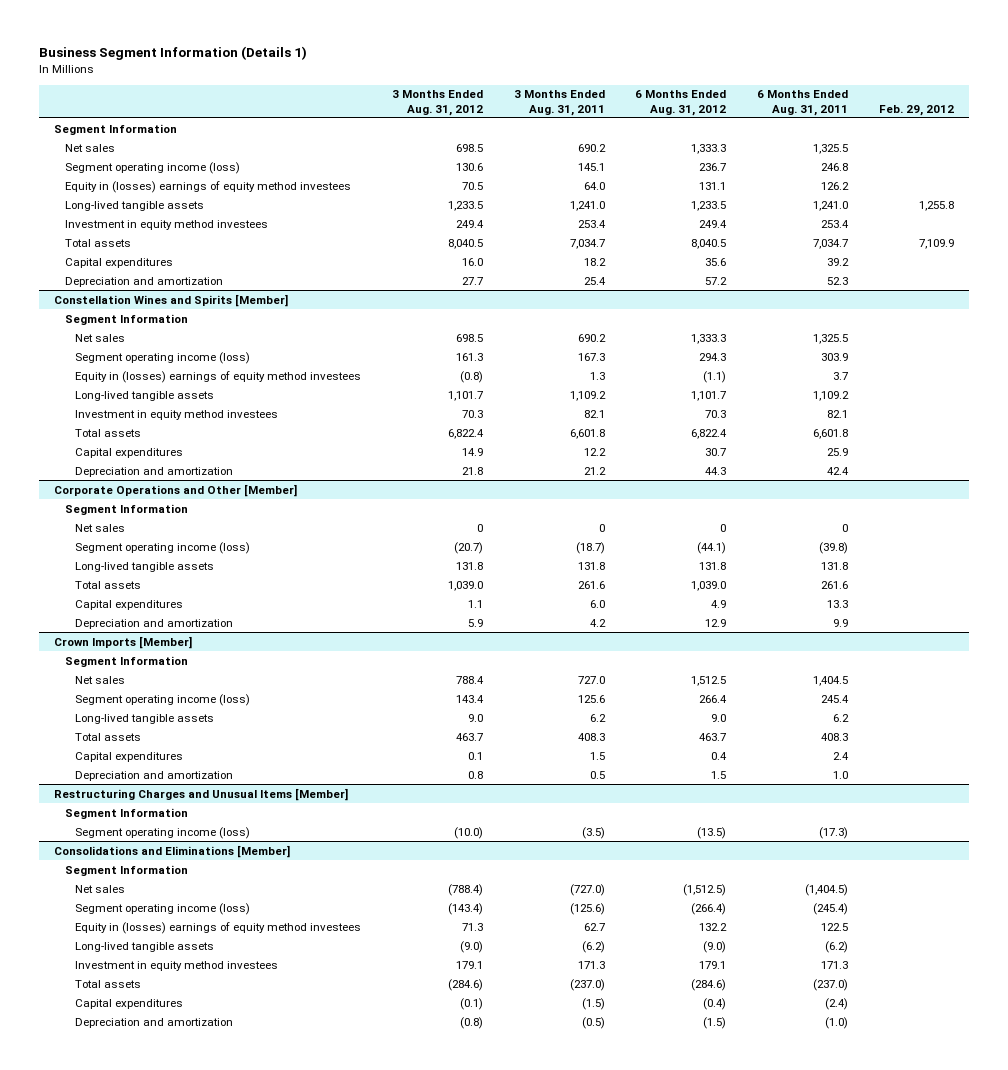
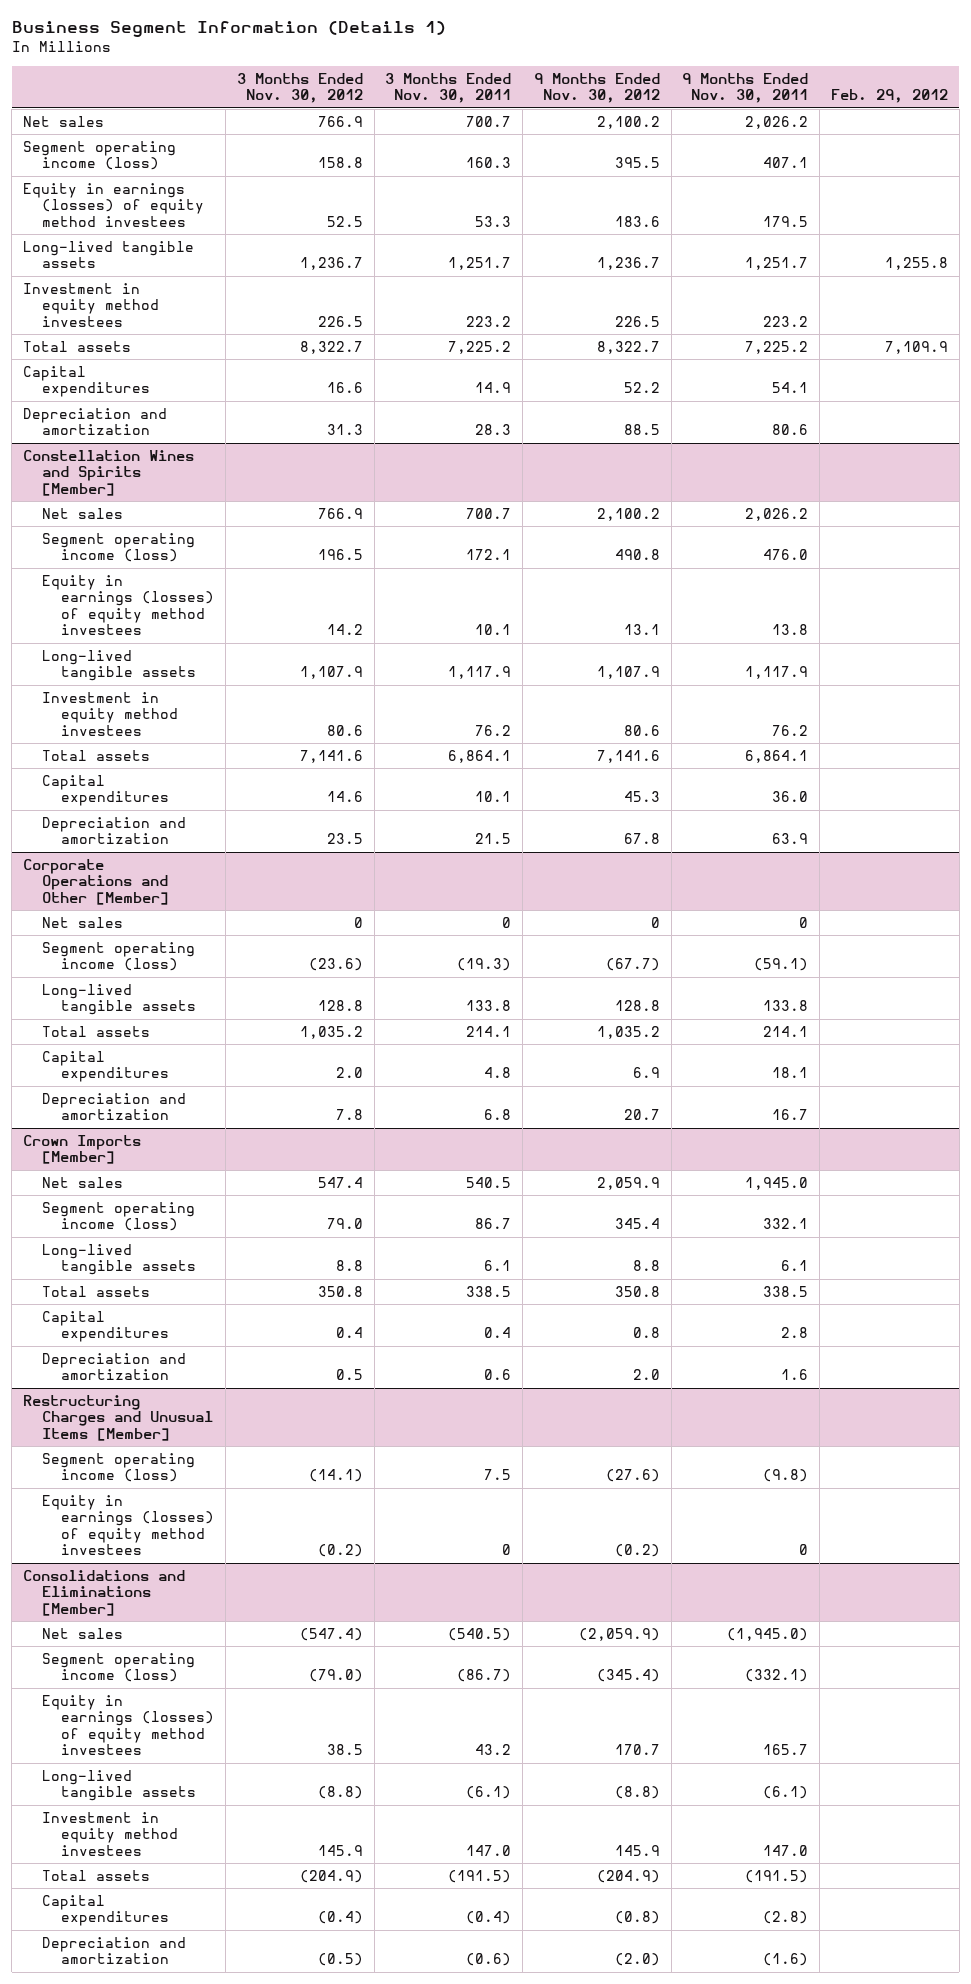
- | 3 Months Ended Aug. 31, 2012 | 3 Months Ended Aug. 31, 2011 | 6 Months Ended Aug. 31, 2012 | 6 Months Ended Aug. 31, 2011 | Feb. 29, 2012
+ | 3 Months Ended Nov. 30, 2012 | 3 Months Ended Nov. 30, 2011 | 9 Months Ended Nov. 30, 2012 | 9 Months Ended Nov. 30, 2011 | Feb. 29, 2012
- Segment Information
- Equity in (losses) earnings of equity method investees | 70.5 | 64.0 | 131.1 | 126.2 |
+ Equity in earnings (losses) of equity method investees | 52.5 | 53.3 | 183.6 | 179.5 |
@ Constellation Wines and Spirits [Member]
- Segment Information
- Equity in (losses) earnings of equity method investees | (0.8) | 1.3 | (1.1) | 3.7 |
+ Equity in earnings (losses) of equity method investees | 14.2 | 10.1 | 13.1 | 13.8 |
@ Corporate Operations and Other [Member]
- Segment Information
@ Crown Imports [Member]
- Segment Information
@ Restructuring Charges and Unusual Items [Member]
- Segment Information
+ Equity in earnings (losses) of equity method investees | (0.2) | 0 | (0.2) | 0 |
@ Consolidations and Eliminations [Member]
- Segment Information
- Equity in (losses) earnings of equity method investees | 71.3 | 62.7 | 132.2 | 122.5 |
+ Equity in earnings (losses) of equity method investees | 38.5 | 43.2 | 170.7 | 165.7 |

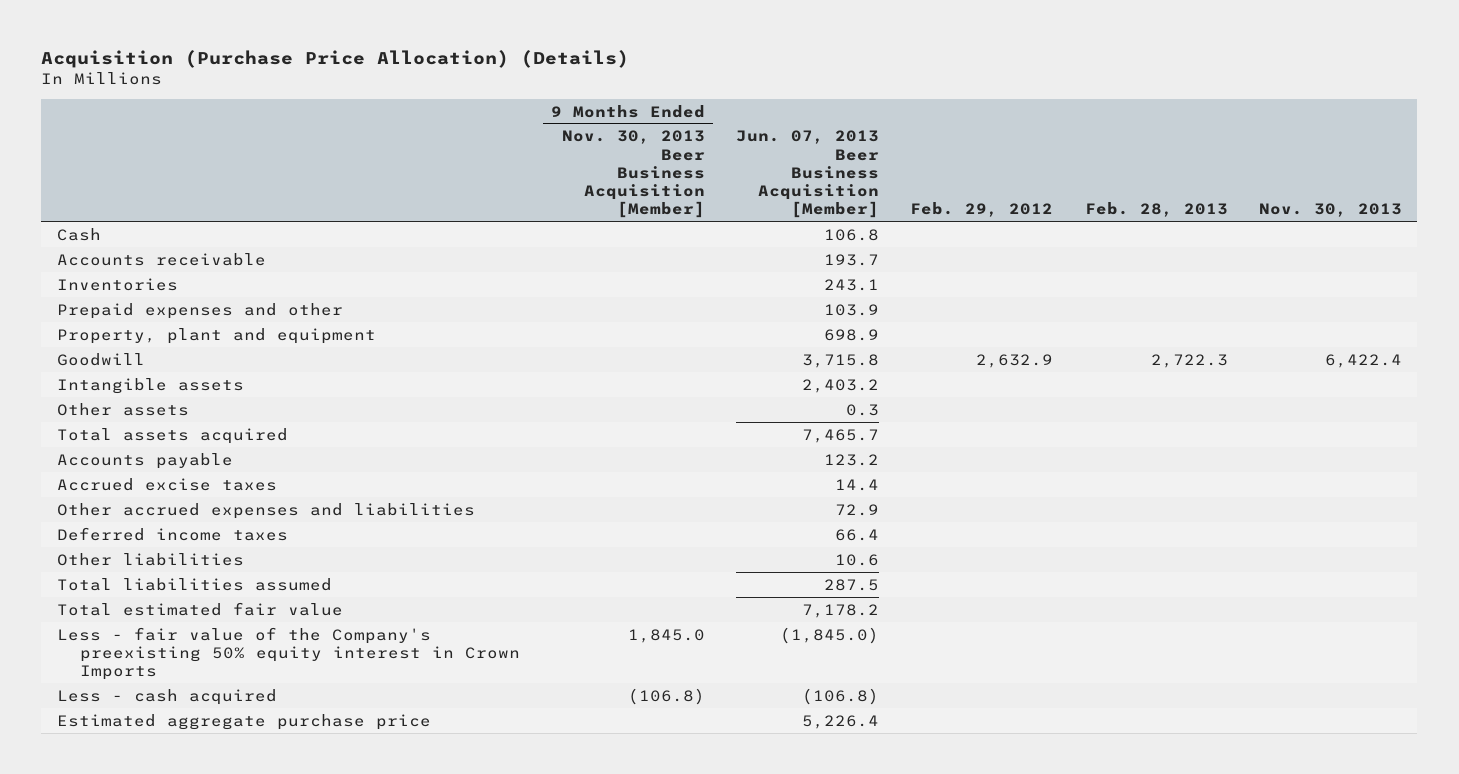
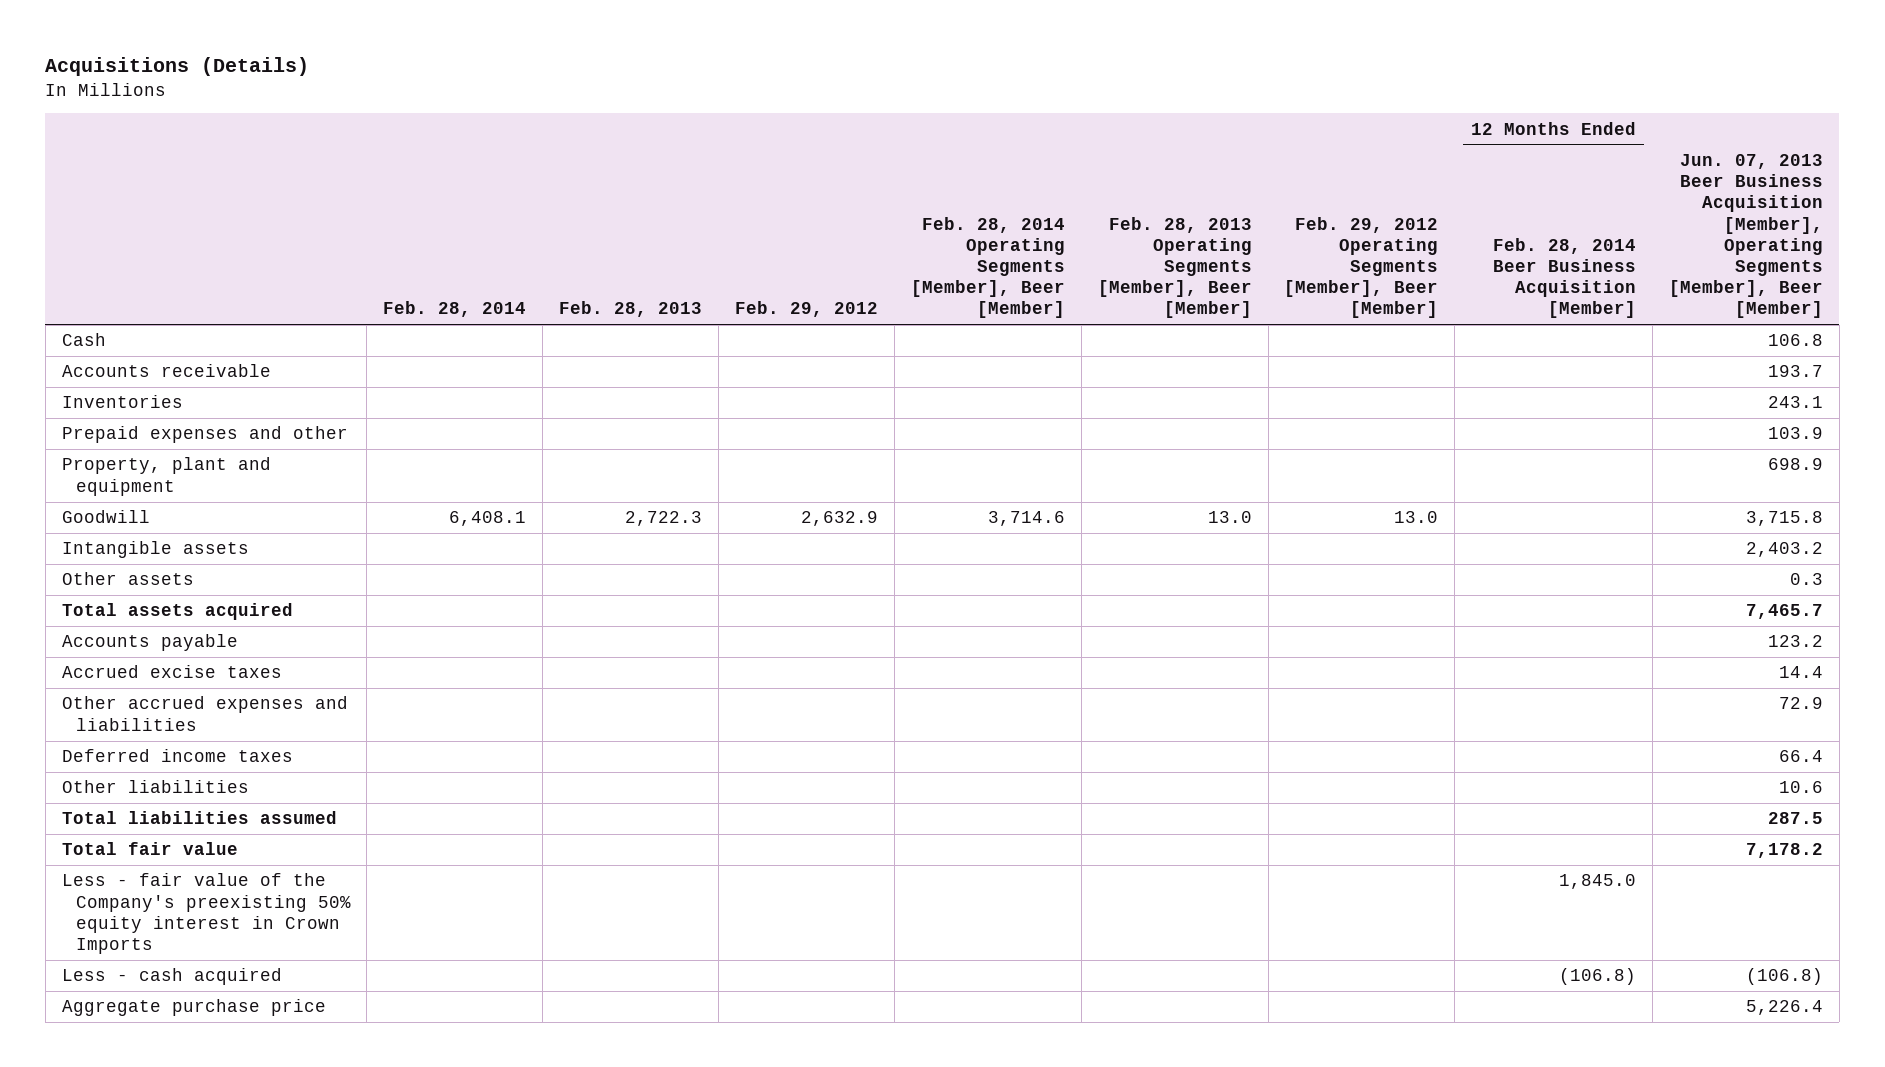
- Acquisition (Purchase Price Allocation) (Details)
+ Acquisitions (Details)
- | 9 Months Ended Nov. 30, 2013 Beer Business Acquisition [Member] | Jun. 07, 2013 Beer Business Acquisition [Member] | Feb. 29, 2012 | Feb. 28, 2013 | Nov. 30, 2013
+ | Feb. 28, 2014 | Feb. 28, 2013 | Feb. 29, 2012 | Feb. 28, 2014 Operating Segments [Member], Beer [Member] | Feb. 28, 2013 Operating Segments [Member], Beer [Member] | Feb. 29, 2012 Operating Segments [Member], Beer [Member] | 12 Months Ended Feb. 28, 2014 Beer Business Acquisition [Member] | Jun. 07, 2013 Beer Business Acquisition [Member], Operating Segments [Member], Beer [Member]
- Total estimated fair value | | 7,178.2 | | |
+ Total fair value | | | | | | | | 7,178.2
- Estimated aggregate purchase price | | 5,226.4 | | |
+ Aggregate purchase price | | | | | | | | 5,226.4

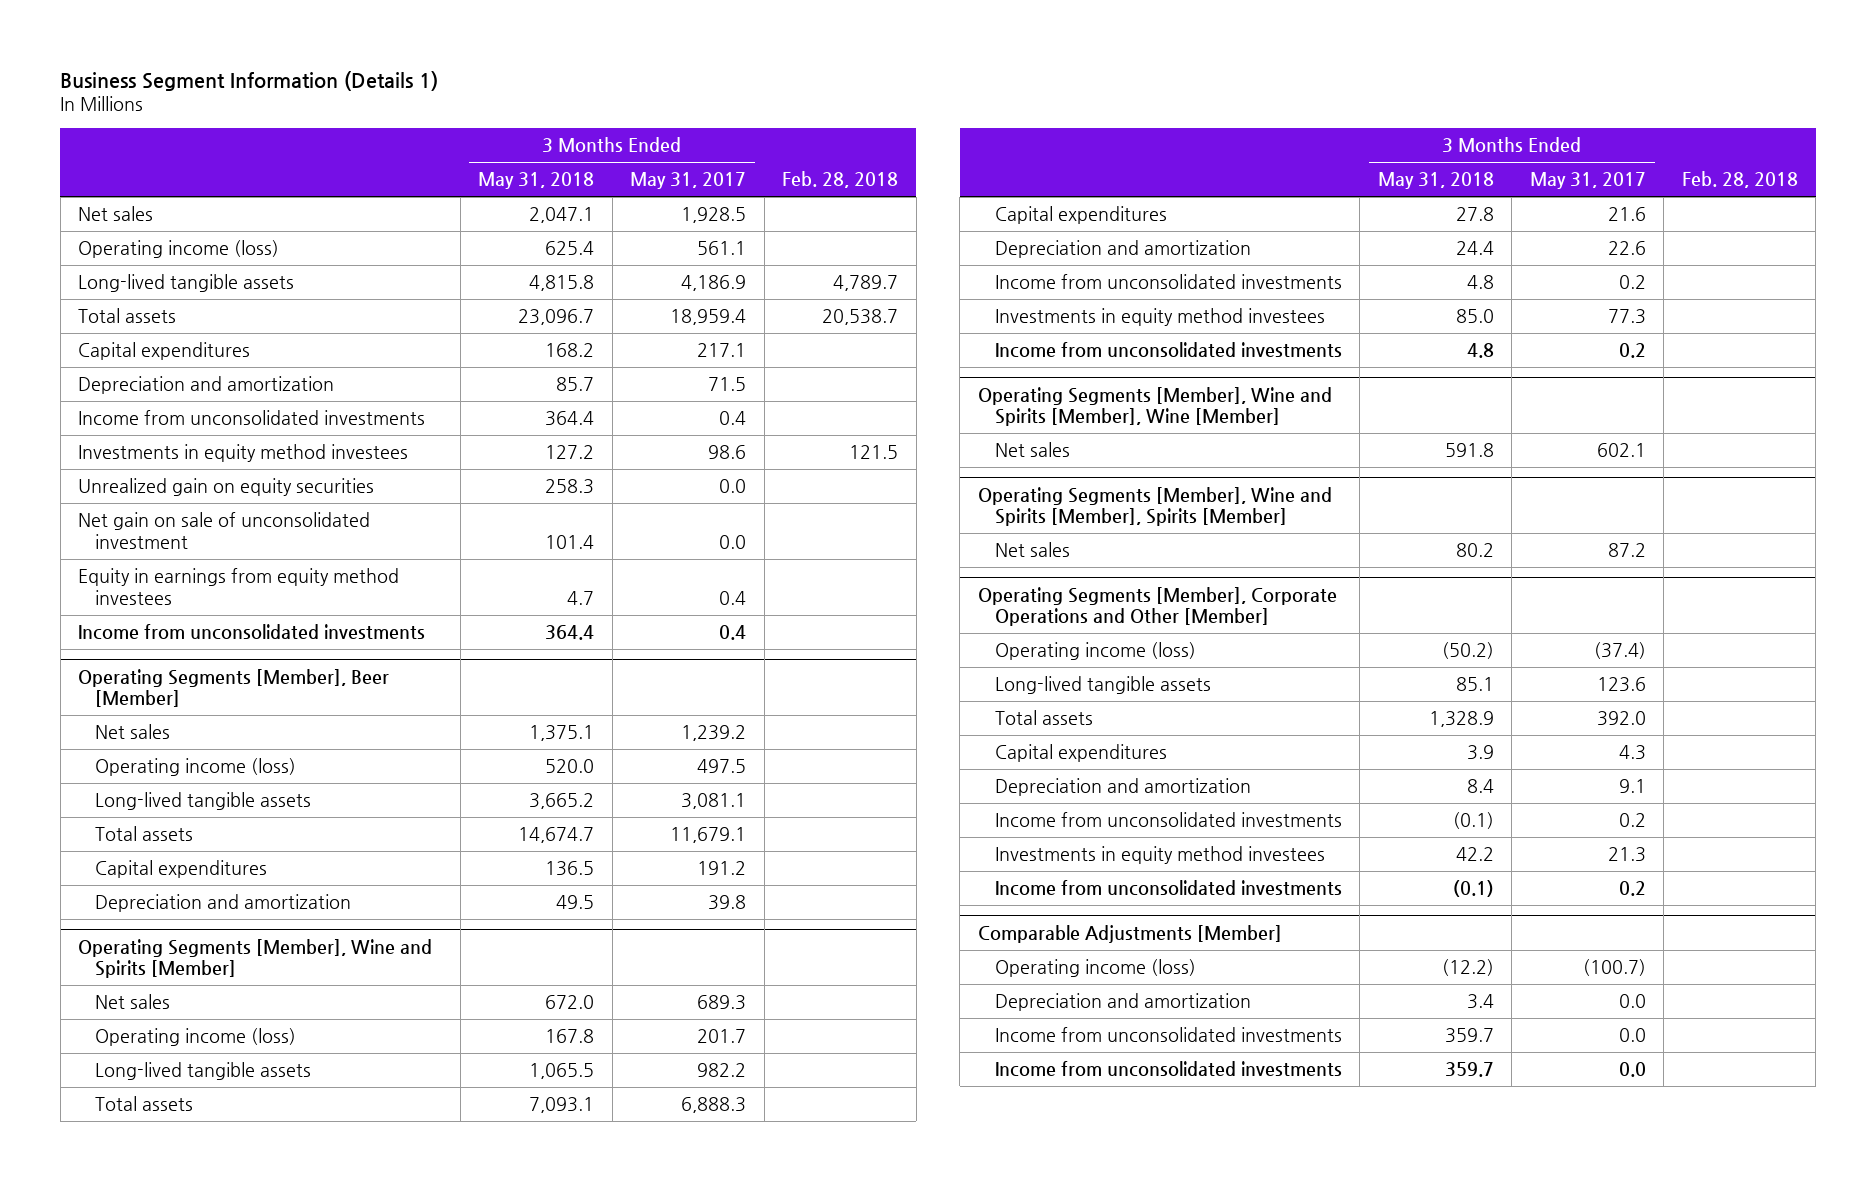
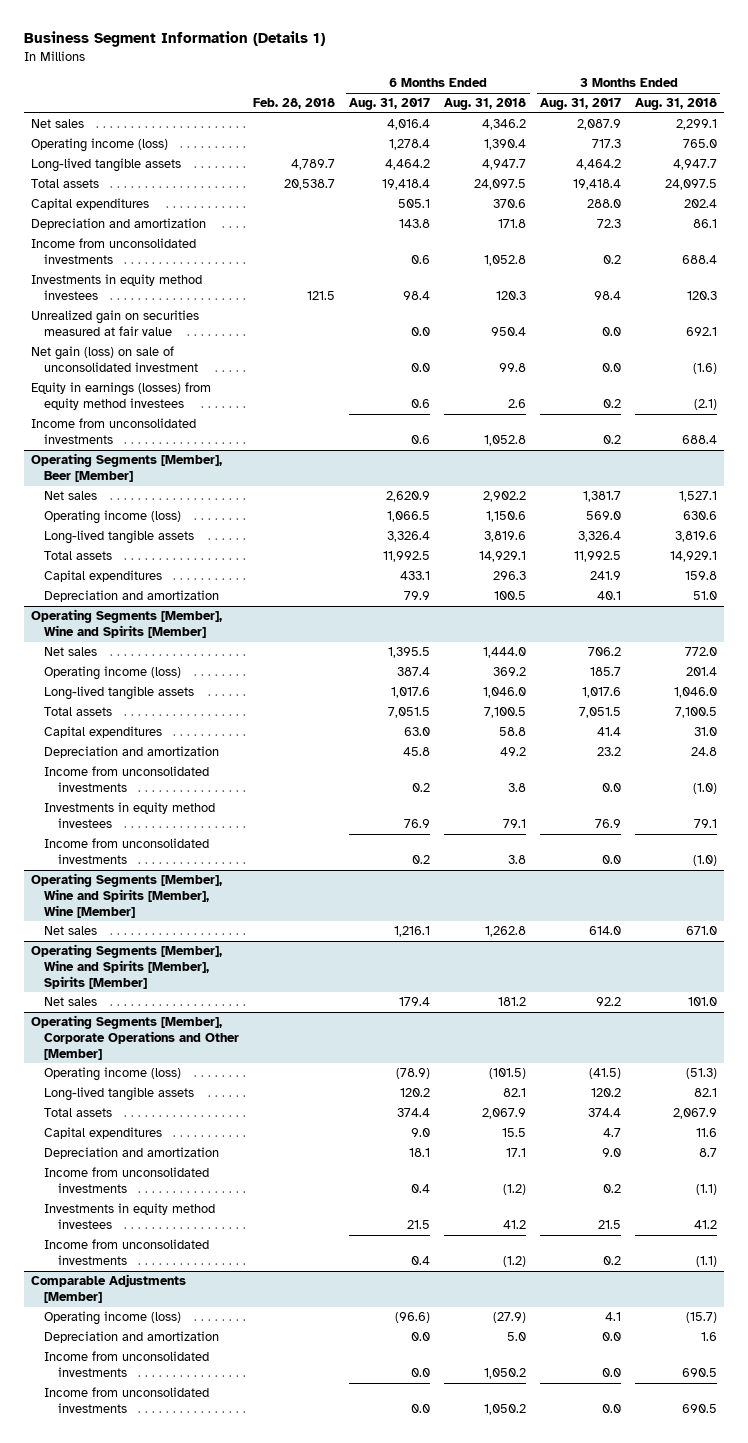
- | 3 Months Ended May 31, 2018 | 3 Months Ended May 31, 2017 | Feb. 28, 2018
+ | Feb. 28, 2018 | 6 Months Ended Aug. 31, 2017 | 6 Months Ended Aug. 31, 2018 | 3 Months Ended Aug. 31, 2017 | 3 Months Ended Aug. 31, 2018
- Unrealized gain on equity securities | 258.3 | 0.0 |
- Net gain on sale of unconsolidated investment | 101.4 | 0.0 |
- Equity in earnings from equity method investees | 4.7 | 0.4 |
+ Unrealized gain on securities measured at fair value | | 0.0 | 950.4 | 0.0 | 692.1
+ Net gain (loss) on sale of unconsolidated investment | | 0.0 | 99.8 | 0.0 | (1.6)
+ Equity in earnings (losses) from equity method investees | | 0.6 | 2.6 | 0.2 | (2.1)

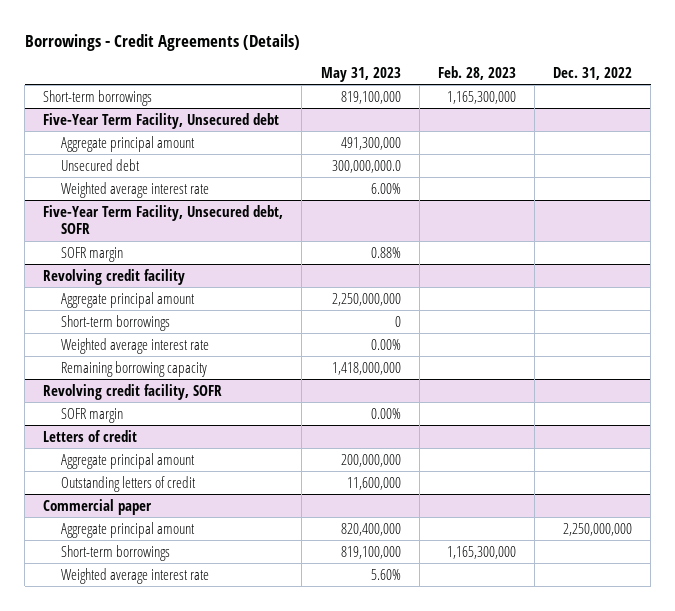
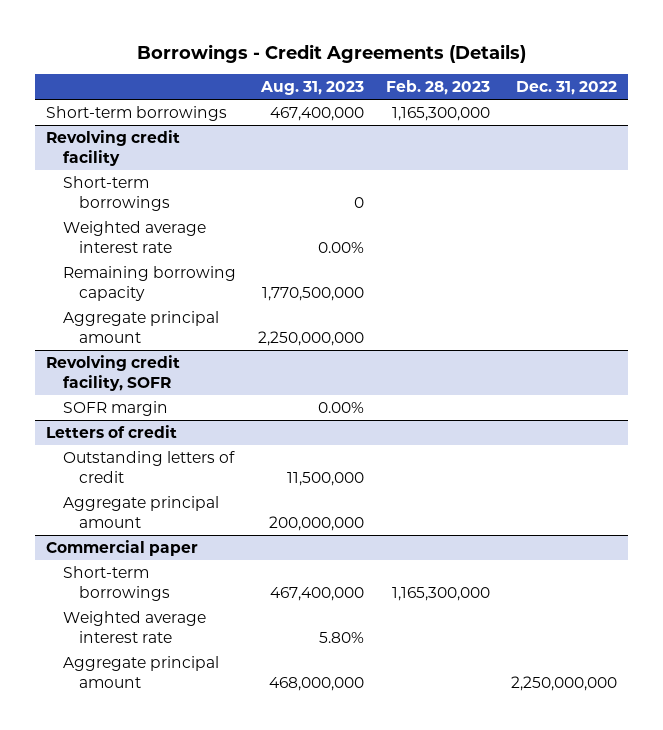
- | May 31, 2023 | Feb. 28, 2023 | Dec. 31, 2022
+ | Aug. 31, 2023 | Feb. 28, 2023 | Dec. 31, 2022
- Five-Year Term Facility, Unsecured debt
- Aggregate principal amount | 491,300,000 | |
- Unsecured debt | 300,000,000.0 | |
- Weighted average interest rate | 6.00% | |
- Five-Year Term Facility, Unsecured debt, SOFR
- SOFR margin | 0.88% | |
@ Revolving credit facility
moved down: Aggregate principal amount | 2,250,000,000 | |
@ Letters of credit
moved down: Aggregate principal amount | 200,000,000 | |
@ Commercial paper
moved down: Aggregate principal amount | 468,000,000 | | 2,250,000,000

